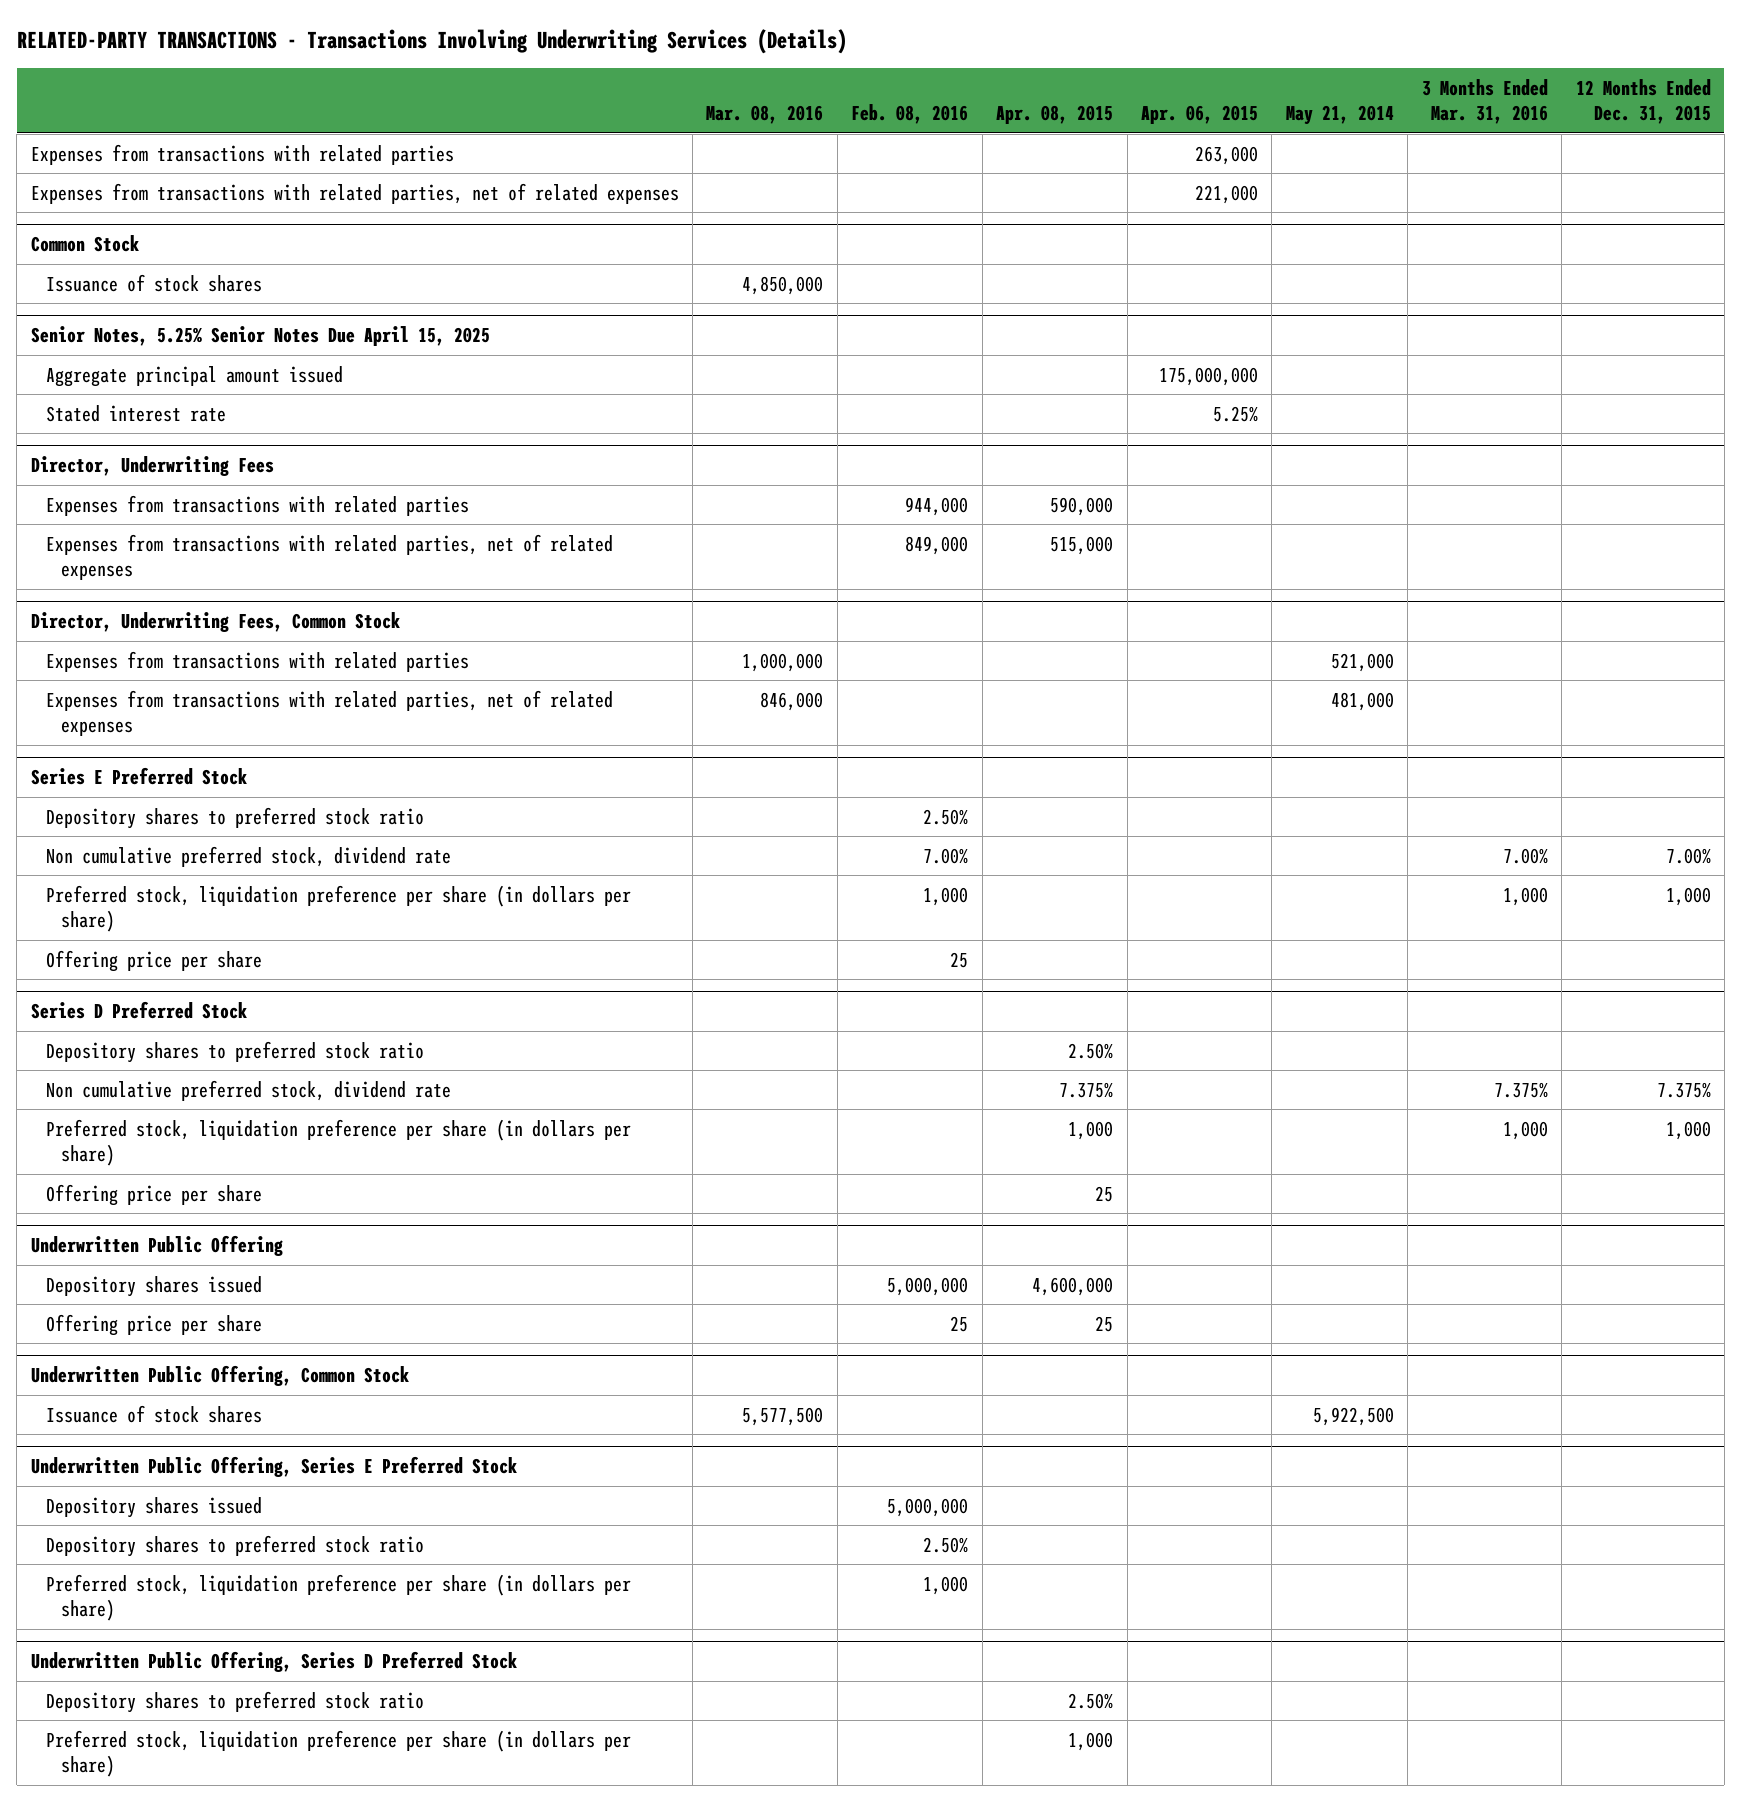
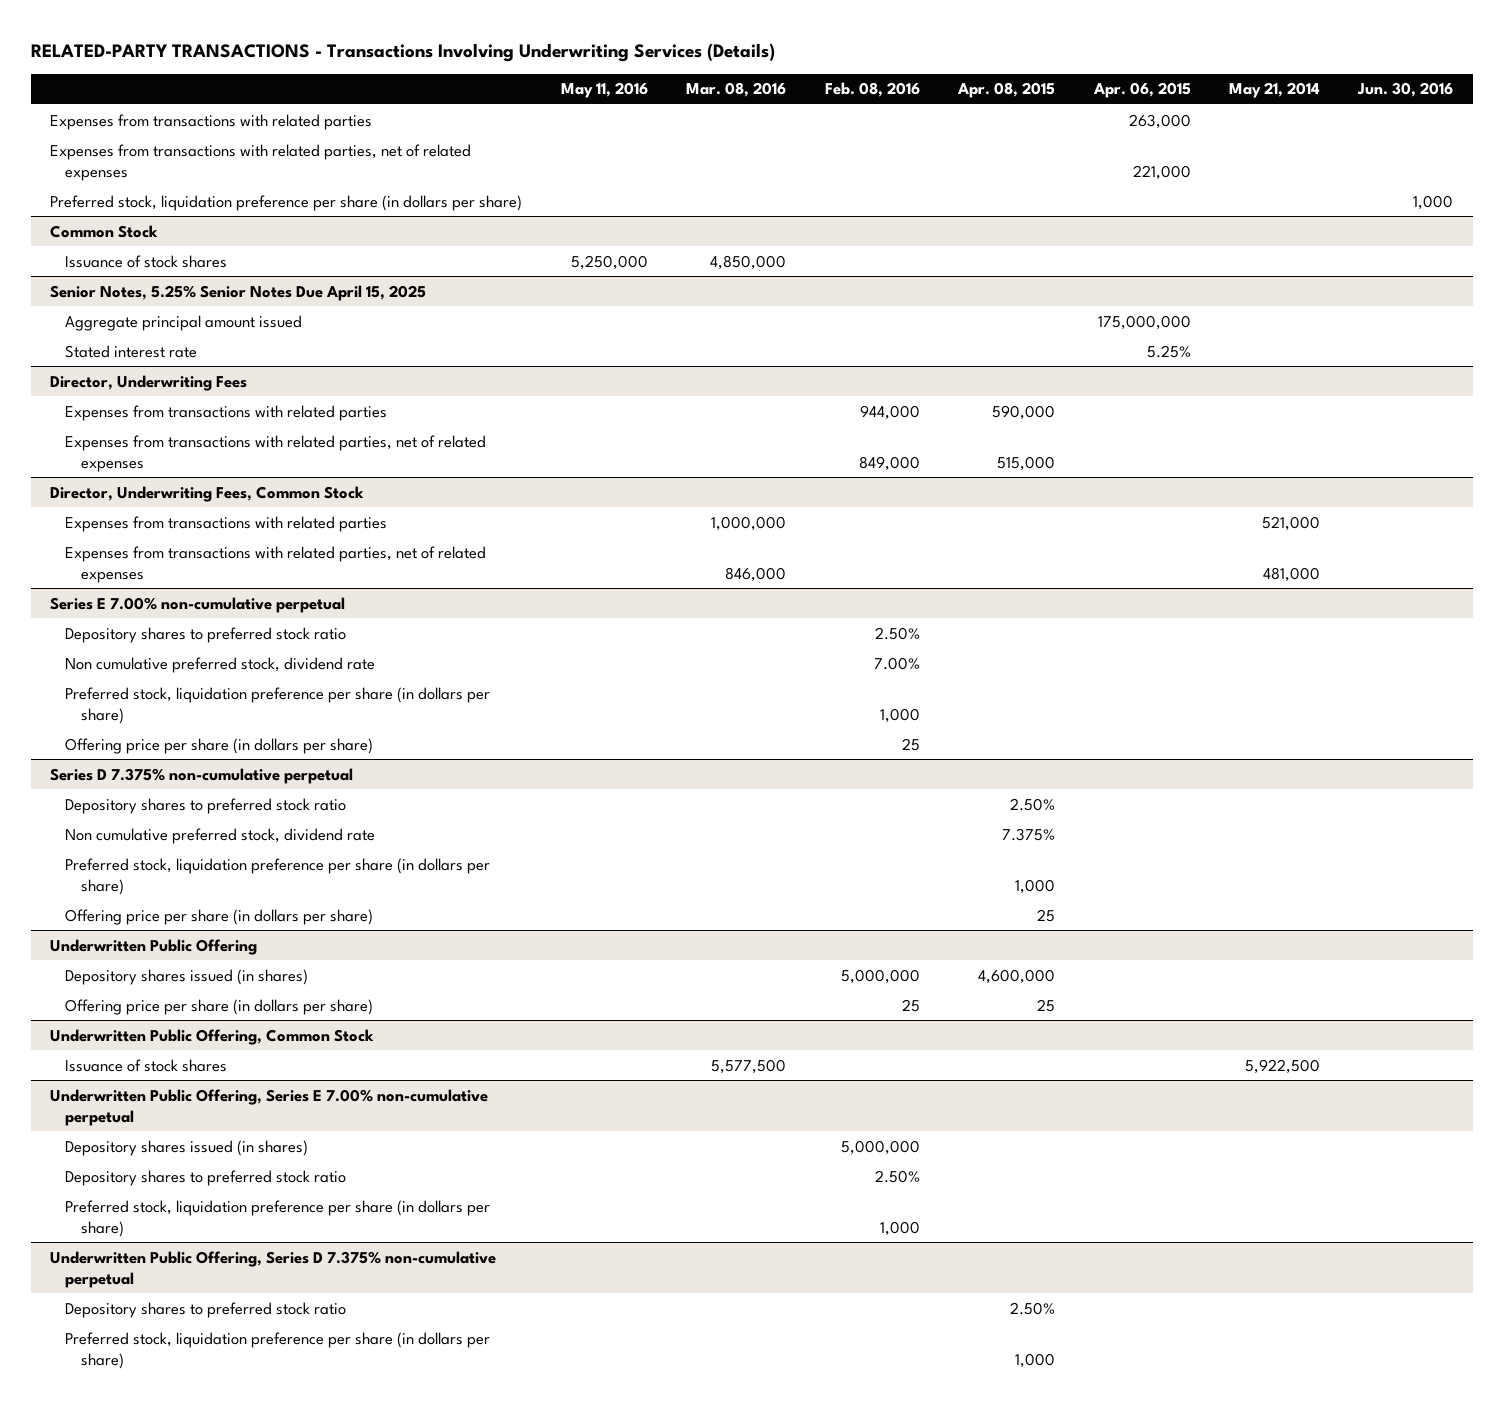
- | Mar. 08, 2016 | Feb. 08, 2016 | Apr. 08, 2015 | Apr. 06, 2015 | May 21, 2014 | 3 Months Ended Mar. 31, 2016 | 12 Months Ended Dec. 31, 2015
+ | May 11, 2016 | Mar. 08, 2016 | Feb. 08, 2016 | Apr. 08, 2015 | Apr. 06, 2015 | May 21, 2014 | Jun. 30, 2016
+ Preferred stock, liquidation preference per share (in dollars per share) | | | | | | | 1,000
- Series E Preferred Stock
+ Series E 7.00% non-cumulative perpetual
- Offering price per share | | 25 | | | | |
- Series D Preferred Stock
+ Offering price per share (in dollars per share) | | | 25 | | | |
+ Series D 7.375% non-cumulative perpetual
- Offering price per share | | | 25 | | | |
+ Offering price per share (in dollars per share) | | | | 25 | | |
@ Underwritten Public Offering
- Depository shares issued | | 5,000,000 | 4,600,000 | | | |
- Offering price per share | | 25 | 25 | | | |
+ Depository shares issued (in shares) | | | 5,000,000 | 4,600,000 | | |
+ Offering price per share (in dollars per share) | | | 25 | 25 | | |
- Underwritten Public Offering, Series E Preferred Stock
- Depository shares issued | | 5,000,000 | | | | |
+ Underwritten Public Offering, Series E 7.00% non-cumulative perpetual
+ Depository shares issued (in shares) | | | 5,000,000 | | | |
- Underwritten Public Offering, Series D Preferred Stock
+ Underwritten Public Offering, Series D 7.375% non-cumulative perpetual

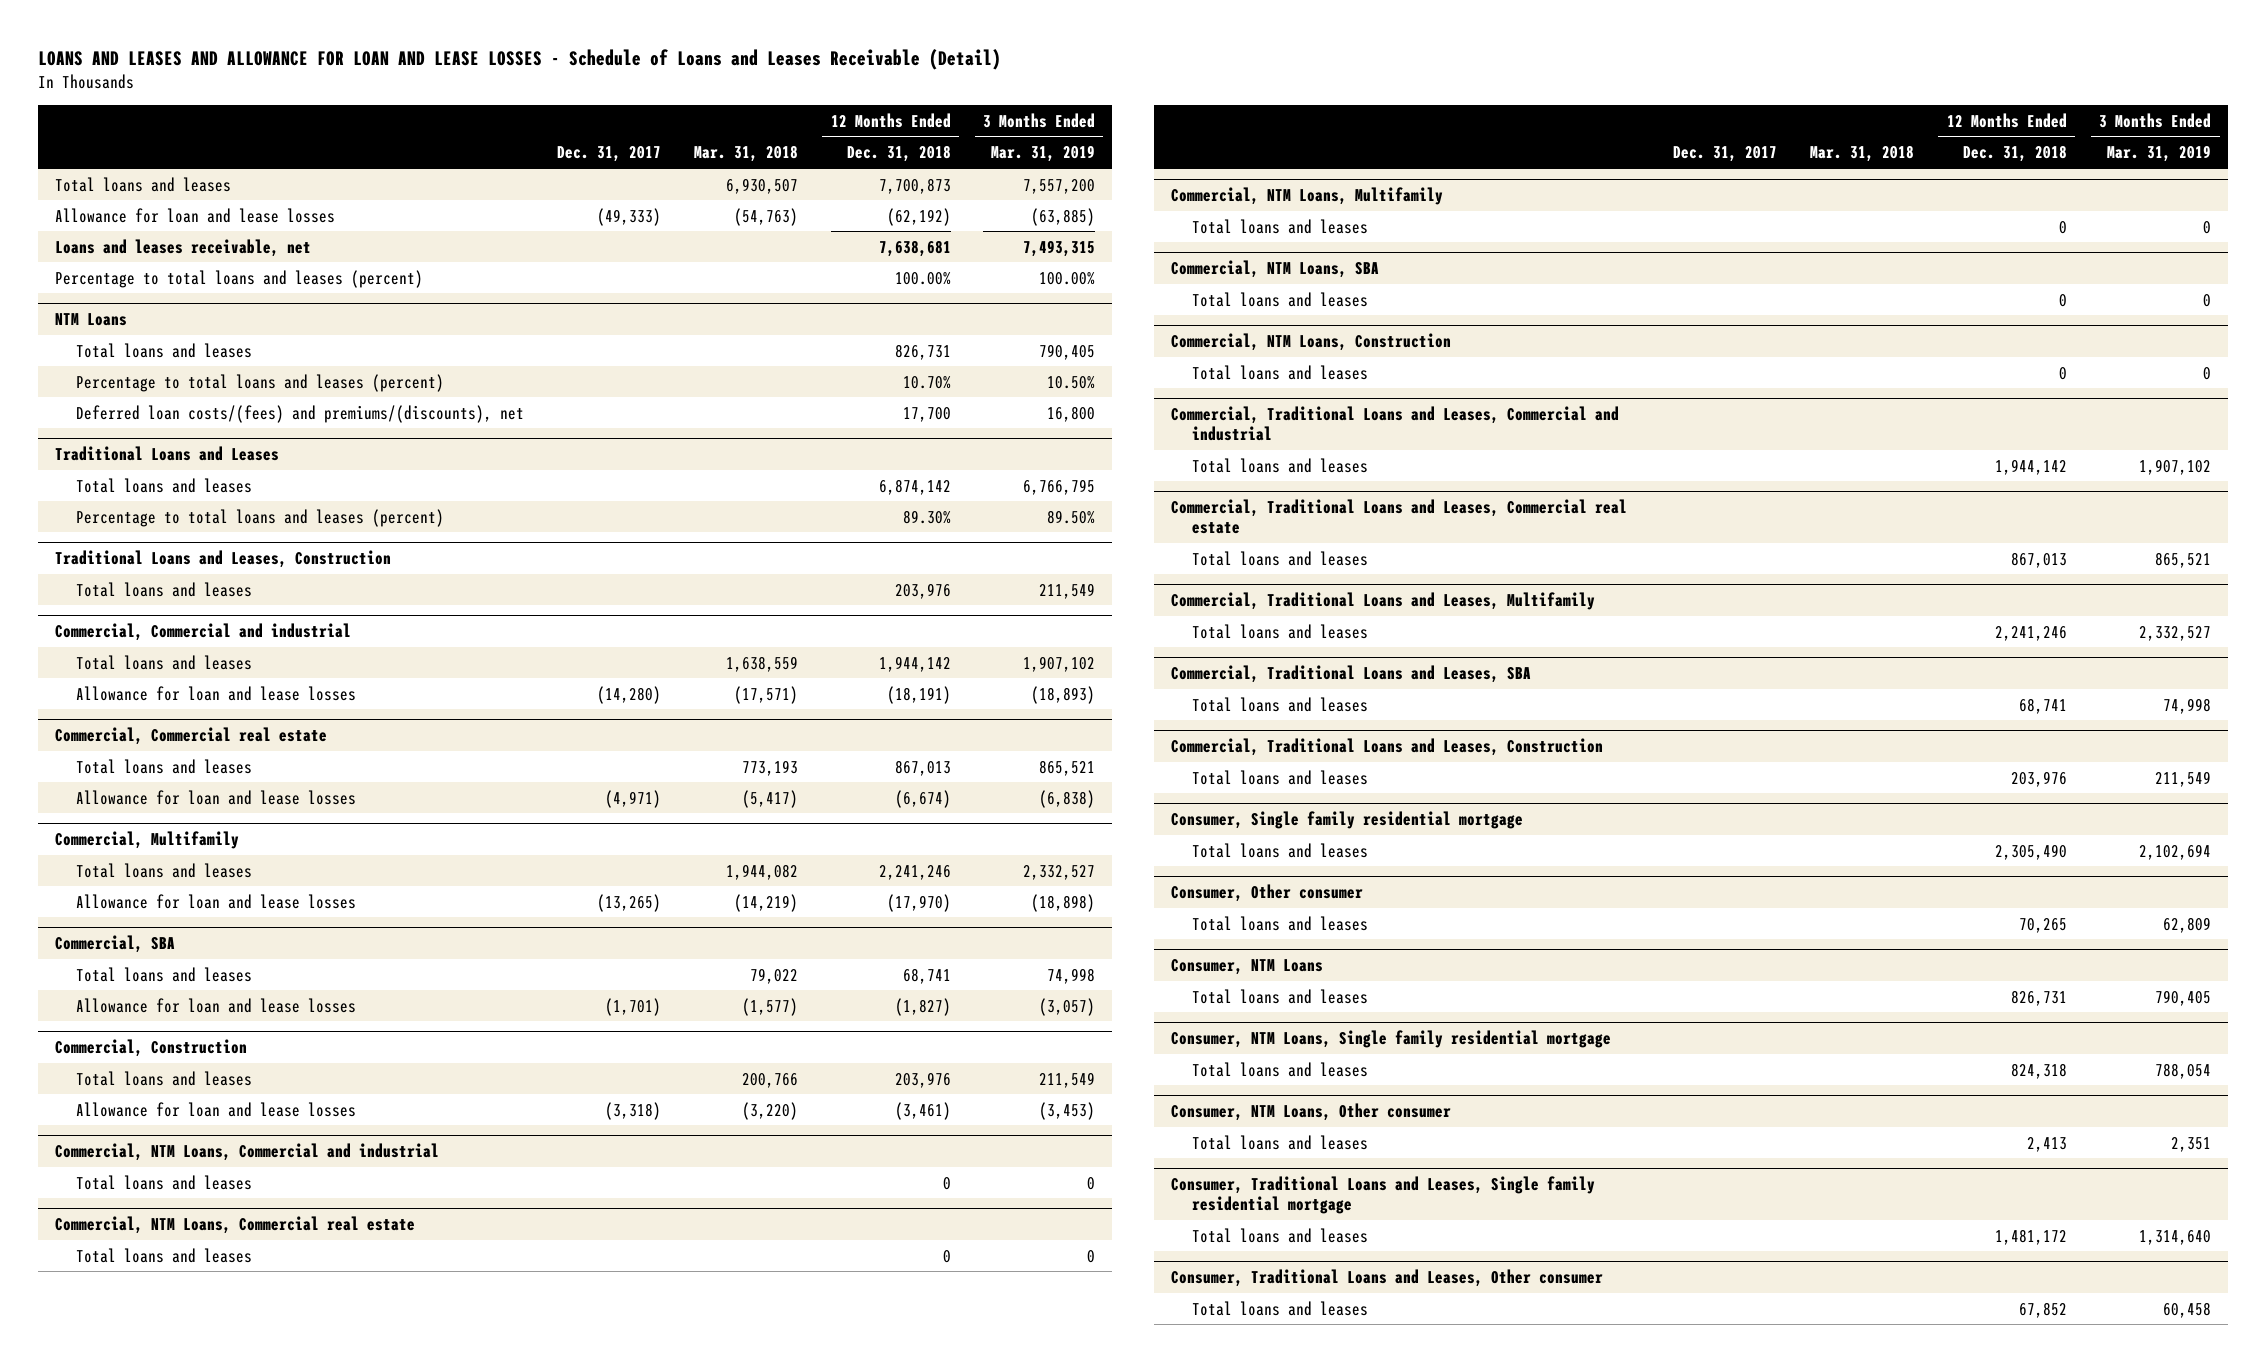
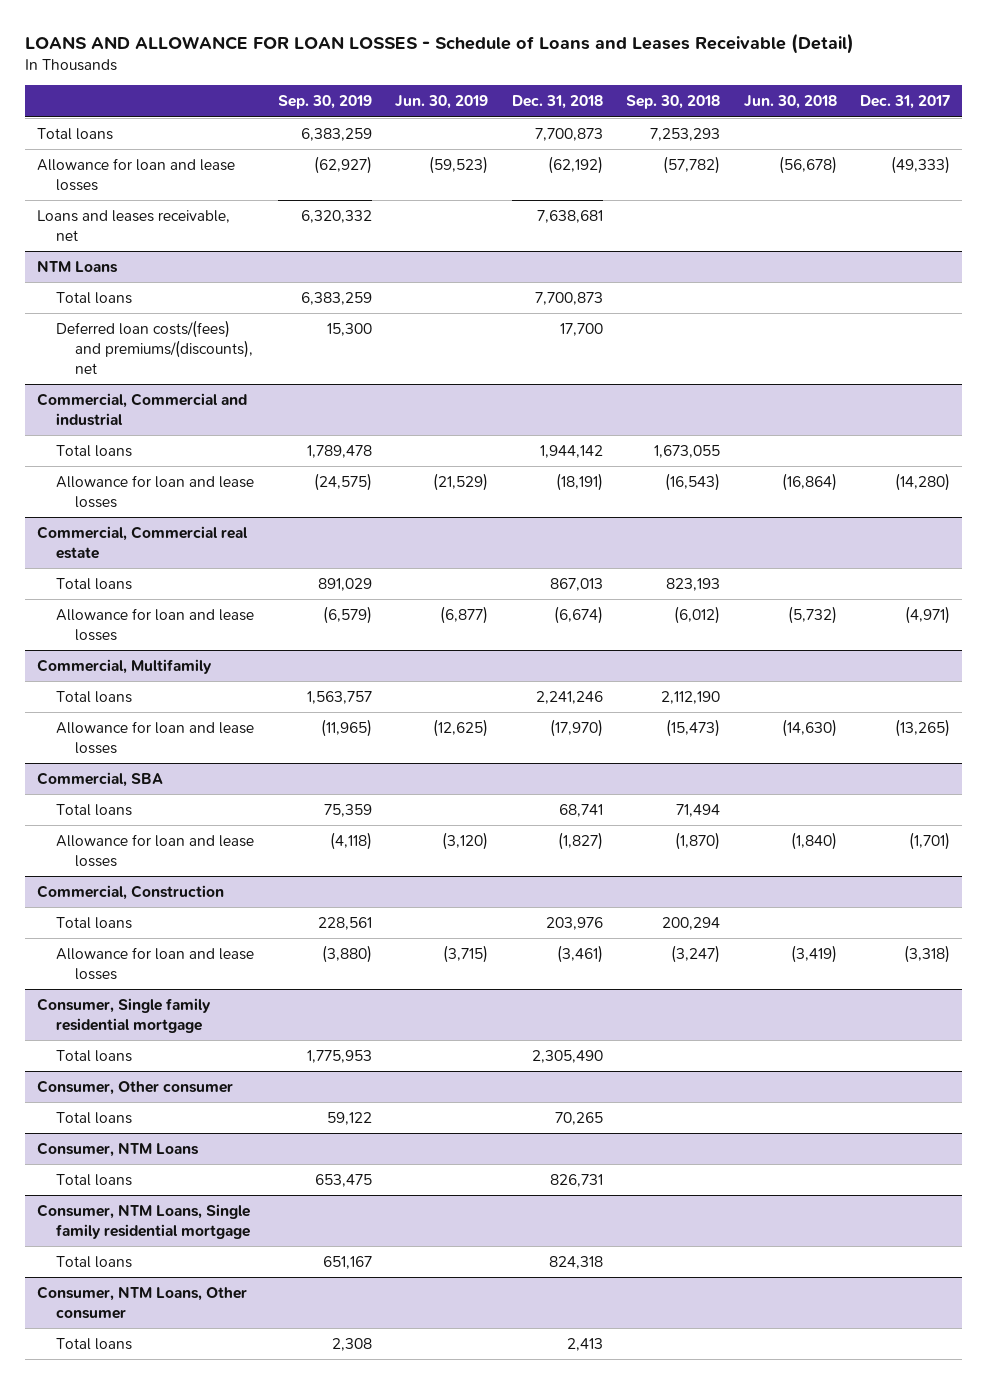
- LOANS AND LEASES AND ALLOWANCE FOR LOAN AND LEASE LOSSES - Schedule of Loans and Leases Receivable (Detail)
+ LOANS AND ALLOWANCE FOR LOAN LOSSES - Schedule of Loans and Leases Receivable (Detail)
- | Dec. 31, 2017 | Mar. 31, 2018 | 12 Months Ended Dec. 31, 2018 | 3 Months Ended Mar. 31, 2019
+ | Sep. 30, 2019 | Jun. 30, 2019 | Dec. 31, 2018 | Sep. 30, 2018 | Jun. 30, 2018 | Dec. 31, 2017
- Total loans and leases | | 6,930,507 | 7,700,873 | 7,557,200
+ Total loans | 6,383,259 | | 7,700,873 | 7,253,293 | |
- Percentage to total loans and leases (percent) | | | 100.00% | 100.00%
@ NTM Loans
- Total loans and leases | | | 826,731 | 790,405
- Percentage to total loans and leases (percent) | | | 10.70% | 10.50%
+ Total loans | 6,383,259 | | 7,700,873 | | |
- Traditional Loans and Leases
- Total loans and leases | | | 6,874,142 | 6,766,795
- Percentage to total loans and leases (percent) | | | 89.30% | 89.50%
- Traditional Loans and Leases, Construction
- Total loans and leases | | | 203,976 | 211,549
@ Commercial, Commercial and industrial
- Total loans and leases | | 1,638,559 | 1,944,142 | 1,907,102
+ Total loans | 1,789,478 | | 1,944,142 | 1,673,055 | |
@ Commercial, Commercial real estate
- Total loans and leases | | 773,193 | 867,013 | 865,521
+ Total loans | 891,029 | | 867,013 | 823,193 | |
@ Commercial, Multifamily
- Total loans and leases | | 1,944,082 | 2,241,246 | 2,332,527
+ Total loans | 1,563,757 | | 2,241,246 | 2,112,190 | |
@ Commercial, SBA
- Total loans and leases | | 79,022 | 68,741 | 74,998
+ Total loans | 75,359 | | 68,741 | 71,494 | |
@ Commercial, Construction
- Total loans and leases | | 200,766 | 203,976 | 211,549
+ Total loans | 228,561 | | 203,976 | 200,294 | |
- Commercial, NTM Loans, Commercial and industrial
- Total loans and leases | | | 0 | 0
- Commercial, NTM Loans, Commercial real estate
- Total loans and leases | | | 0 | 0
- Commercial, NTM Loans, Multifamily
- Total loans and leases | | | 0 | 0
- Commercial, NTM Loans, SBA
- Total loans and leases | | | 0 | 0
- Commercial, NTM Loans, Construction
- Total loans and leases | | | 0 | 0
- Commercial, Traditional Loans and Leases, Commercial and industrial
- Total loans and leases | | | 1,944,142 | 1,907,102
- Commercial, Traditional Loans and Leases, Commercial real estate
- Total loans and leases | | | 867,013 | 865,521
- Commercial, Traditional Loans and Leases, Multifamily
- Total loans and leases | | | 2,241,246 | 2,332,527
- Commercial, Traditional Loans and Leases, SBA
- Total loans and leases | | | 68,741 | 74,998
- Commercial, Traditional Loans and Leases, Construction
- Total loans and leases | | | 203,976 | 211,549
@ Consumer, Single family residential mortgage
- Total loans and leases | | | 2,305,490 | 2,102,694
+ Total loans | 1,775,953 | | 2,305,490 | | |
@ Consumer, Other consumer
- Total loans and leases | | | 70,265 | 62,809
+ Total loans | 59,122 | | 70,265 | | |
@ Consumer, NTM Loans
- Total loans and leases | | | 826,731 | 790,405
+ Total loans | 653,475 | | 826,731 | | |
@ Consumer, NTM Loans, Single family residential mortgage
- Total loans and leases | | | 824,318 | 788,054
+ Total loans | 651,167 | | 824,318 | | |
@ Consumer, NTM Loans, Other consumer
- Total loans and leases | | | 2,413 | 2,351
- Consumer, Traditional Loans and Leases, Single family residential mortgage
- Total loans and leases | | | 1,481,172 | 1,314,640
- Consumer, Traditional Loans and Leases, Other consumer
- Total loans and leases | | | 67,852 | 60,458
@ Consumer, NTM Loans, Other consumer
+ Total loans | 2,308 | | 2,413 | | |

